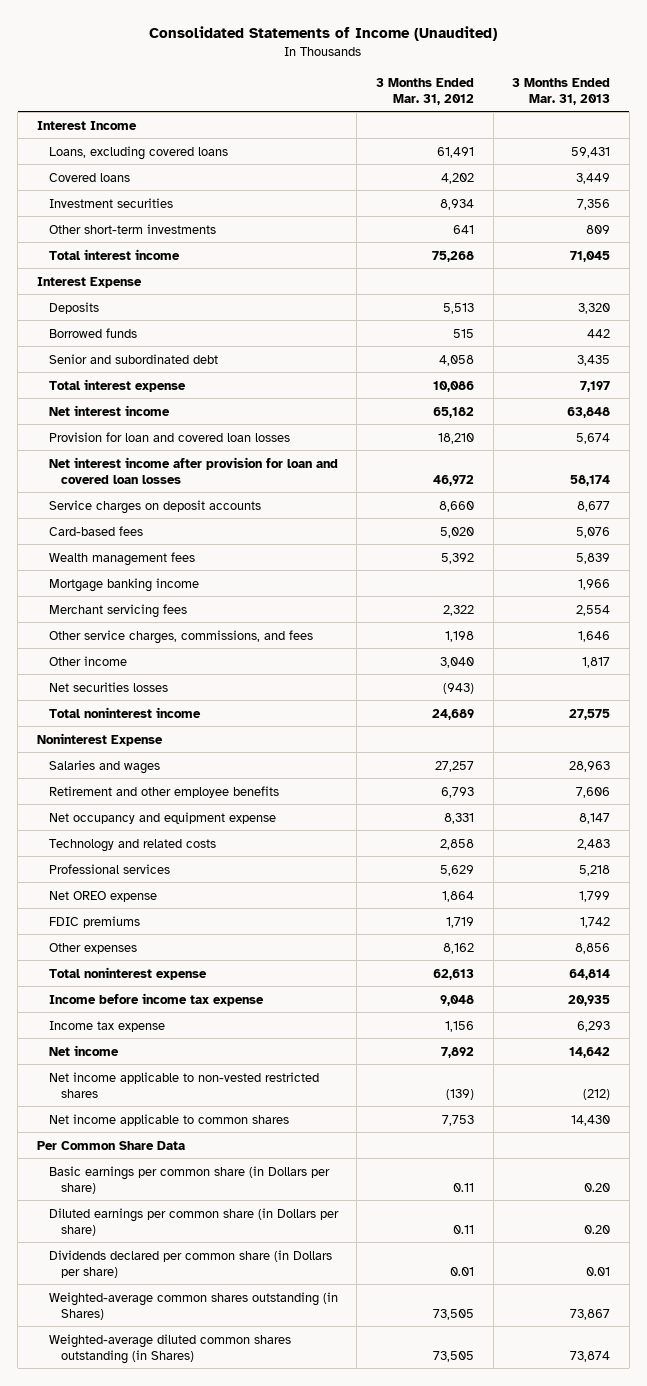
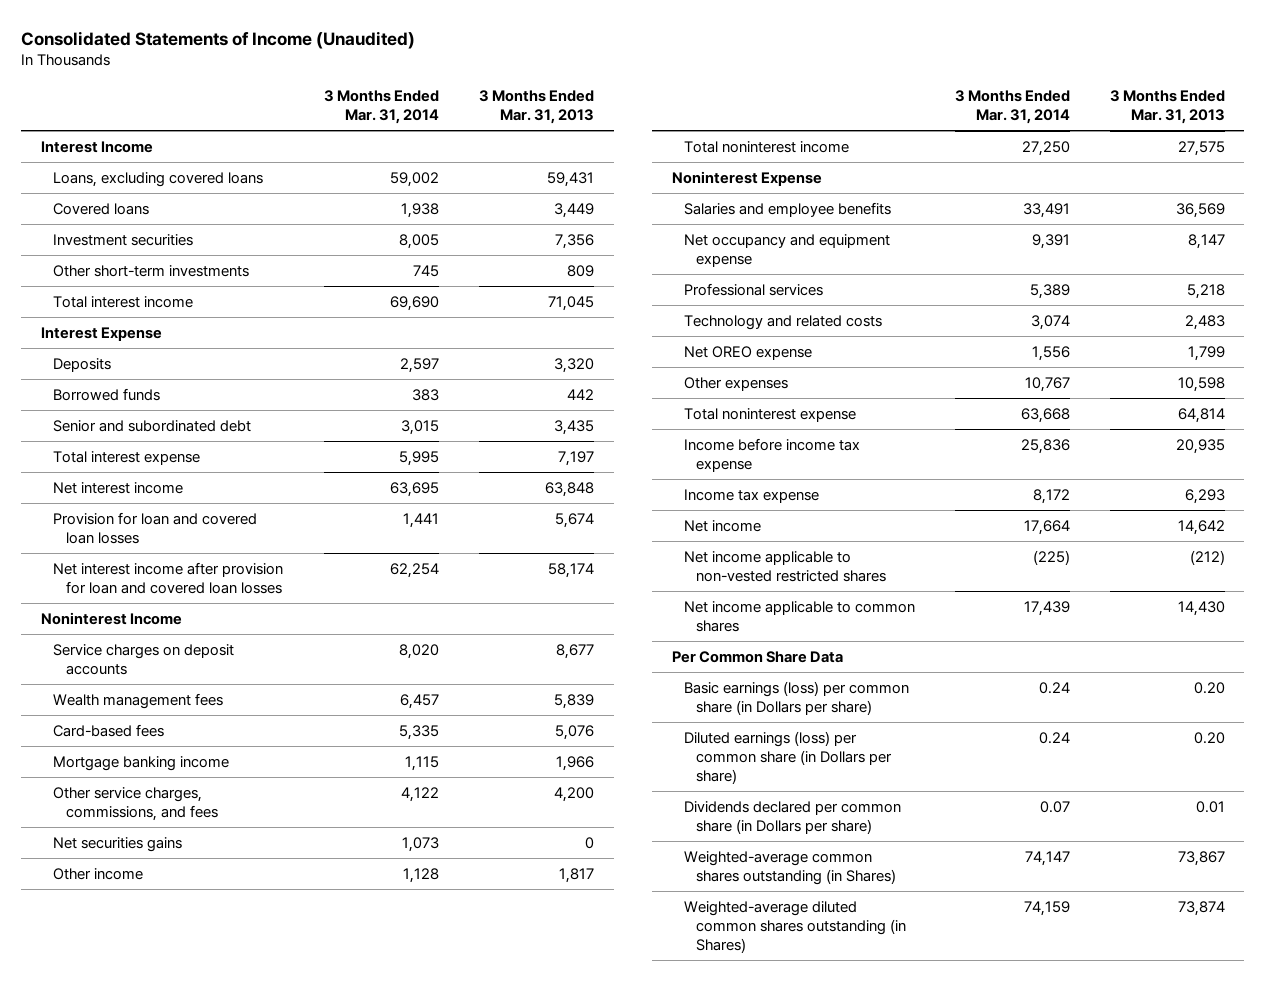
- | 3 Months Ended Mar. 31, 2012 | 3 Months Ended Mar. 31, 2013
+ | 3 Months Ended Mar. 31, 2014 | 3 Months Ended Mar. 31, 2013
+ Noninterest Income
moved down: Card-based fees | 5,335 | 5,076
- Merchant servicing fees | 2,322 | 2,554
- Other service charges, commissions, and fees | 1,198 | 1,646
+ Other service charges, commissions, and fees | 4,122 | 4,200
+ Net securities gains | 1,073 | 0
- Net securities losses | (943) |
- Salaries and wages | 27,257 | 28,963
- Retirement and other employee benefits | 6,793 | 7,606
+ Salaries and employee benefits | 33,491 | 36,569
moved down: Technology and related costs | 3,074 | 2,483
- FDIC premiums | 1,719 | 1,742
- Other expenses | 8,162 | 8,856
+ Other expenses | 10,767 | 10,598
- Basic earnings per common share (in Dollars per share) | 0.11 | 0.20
- Diluted earnings per common share (in Dollars per share) | 0.11 | 0.20
+ Basic earnings (loss) per common share (in Dollars per share) | 0.24 | 0.20
+ Diluted earnings (loss) per common share (in Dollars per share) | 0.24 | 0.20

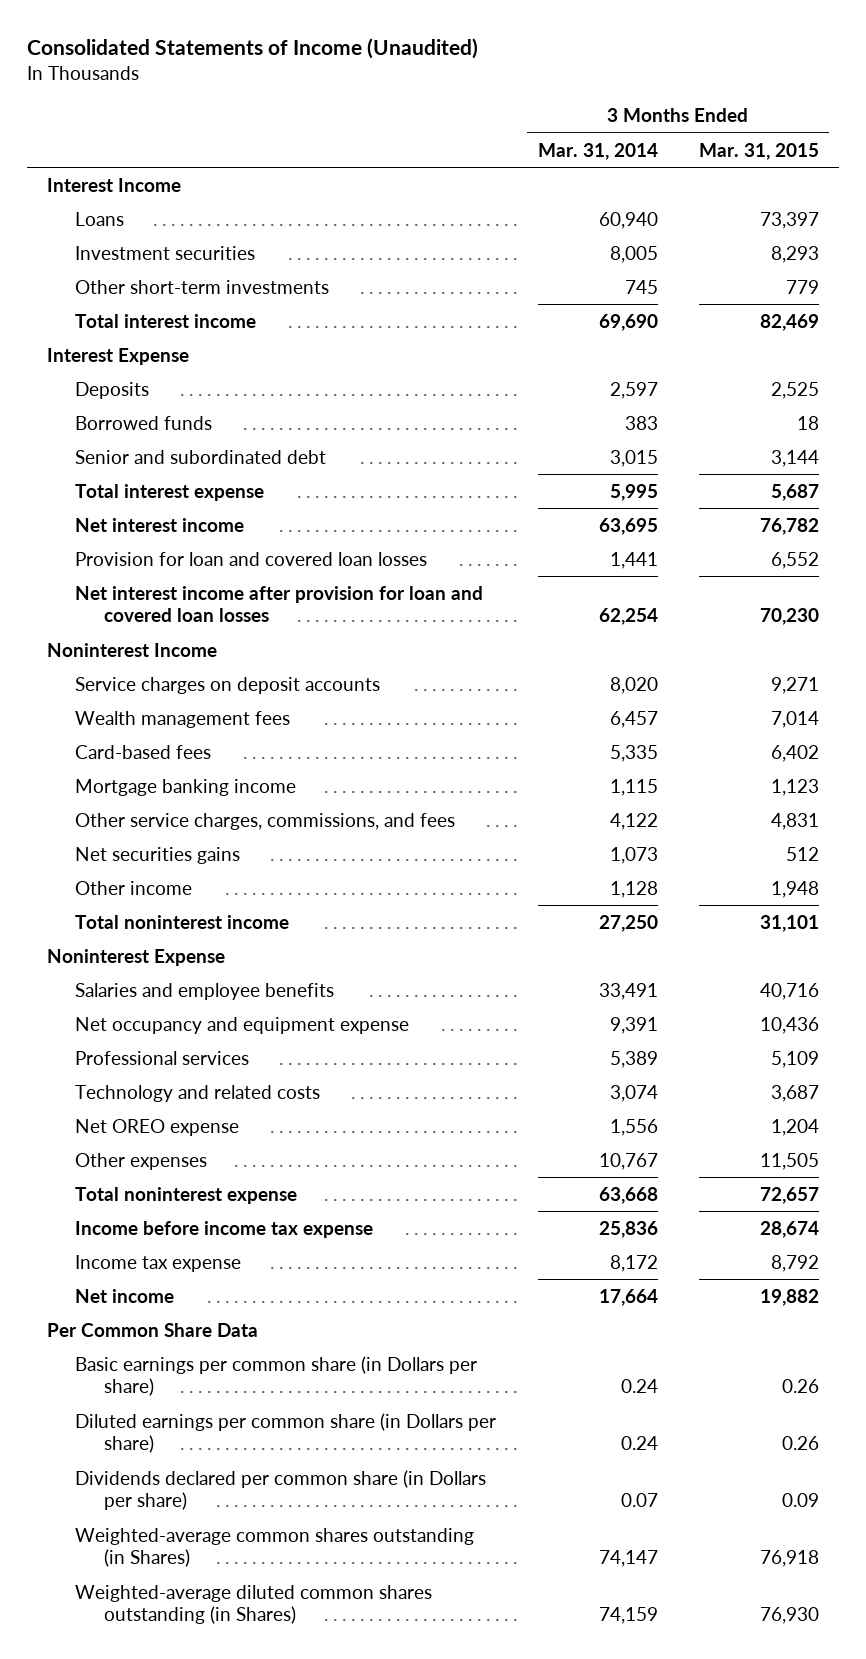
- | 3 Months Ended Mar. 31, 2014 | 3 Months Ended Mar. 31, 2013
+ | 3 Months Ended Mar. 31, 2014 | 3 Months Ended Mar. 31, 2015
- Loans, excluding covered loans | 59,002 | 59,431
- Covered loans | 1,938 | 3,449
+ Loans | 60,940 | 73,397
- Net income applicable to non-vested restricted shares | (225) | (212)
- Net income applicable to common shares | 17,439 | 14,430
- Basic earnings (loss) per common share (in Dollars per share) | 0.24 | 0.20
- Diluted earnings (loss) per common share (in Dollars per share) | 0.24 | 0.20
+ Basic earnings per common share (in Dollars per share) | 0.24 | 0.26
+ Diluted earnings per common share (in Dollars per share) | 0.24 | 0.26

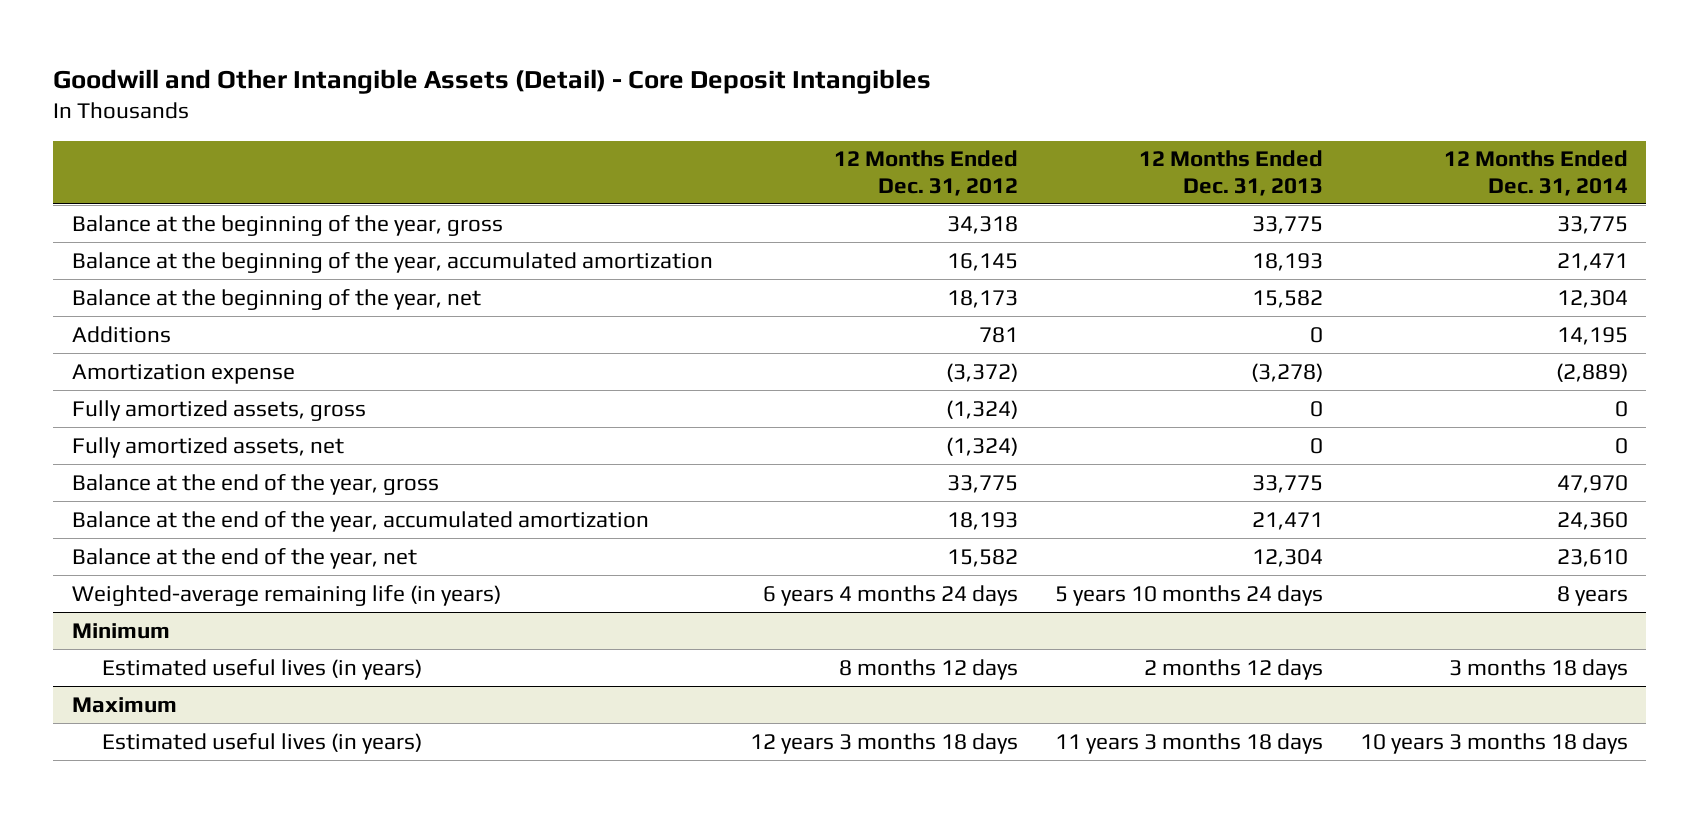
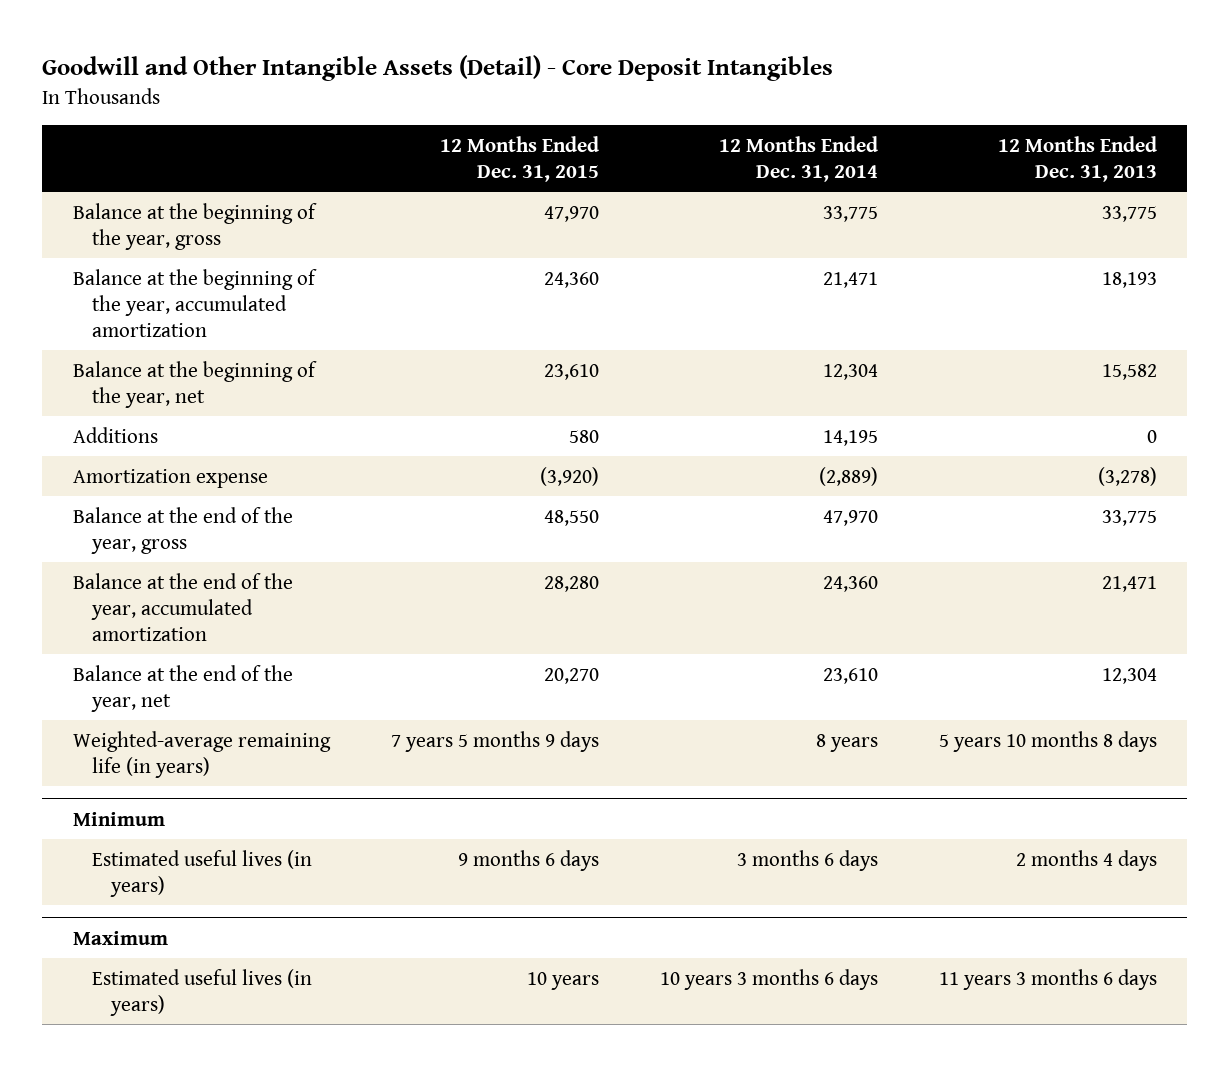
- | 12 Months Ended Dec. 31, 2012 | 12 Months Ended Dec. 31, 2013 | 12 Months Ended Dec. 31, 2014
+ | 12 Months Ended Dec. 31, 2015 | 12 Months Ended Dec. 31, 2014 | 12 Months Ended Dec. 31, 2013
- Fully amortized assets, gross | (1,324) | 0 | 0
- Fully amortized assets, net | (1,324) | 0 | 0
- Weighted-average remaining life (in years) | 6 years 4 months 24 days | 5 years 10 months 24 days | 8 years
+ Weighted-average remaining life (in years) | 7 years 5 months 9 days | 8 years | 5 years 10 months 8 days
@ Minimum
- Estimated useful lives (in years) | 8 months 12 days | 2 months 12 days | 3 months 18 days
+ Estimated useful lives (in years) | 9 months 6 days | 3 months 6 days | 2 months 4 days
@ Maximum
- Estimated useful lives (in years) | 12 years 3 months 18 days | 11 years 3 months 18 days | 10 years 3 months 18 days
+ Estimated useful lives (in years) | 10 years | 10 years 3 months 6 days | 11 years 3 months 6 days

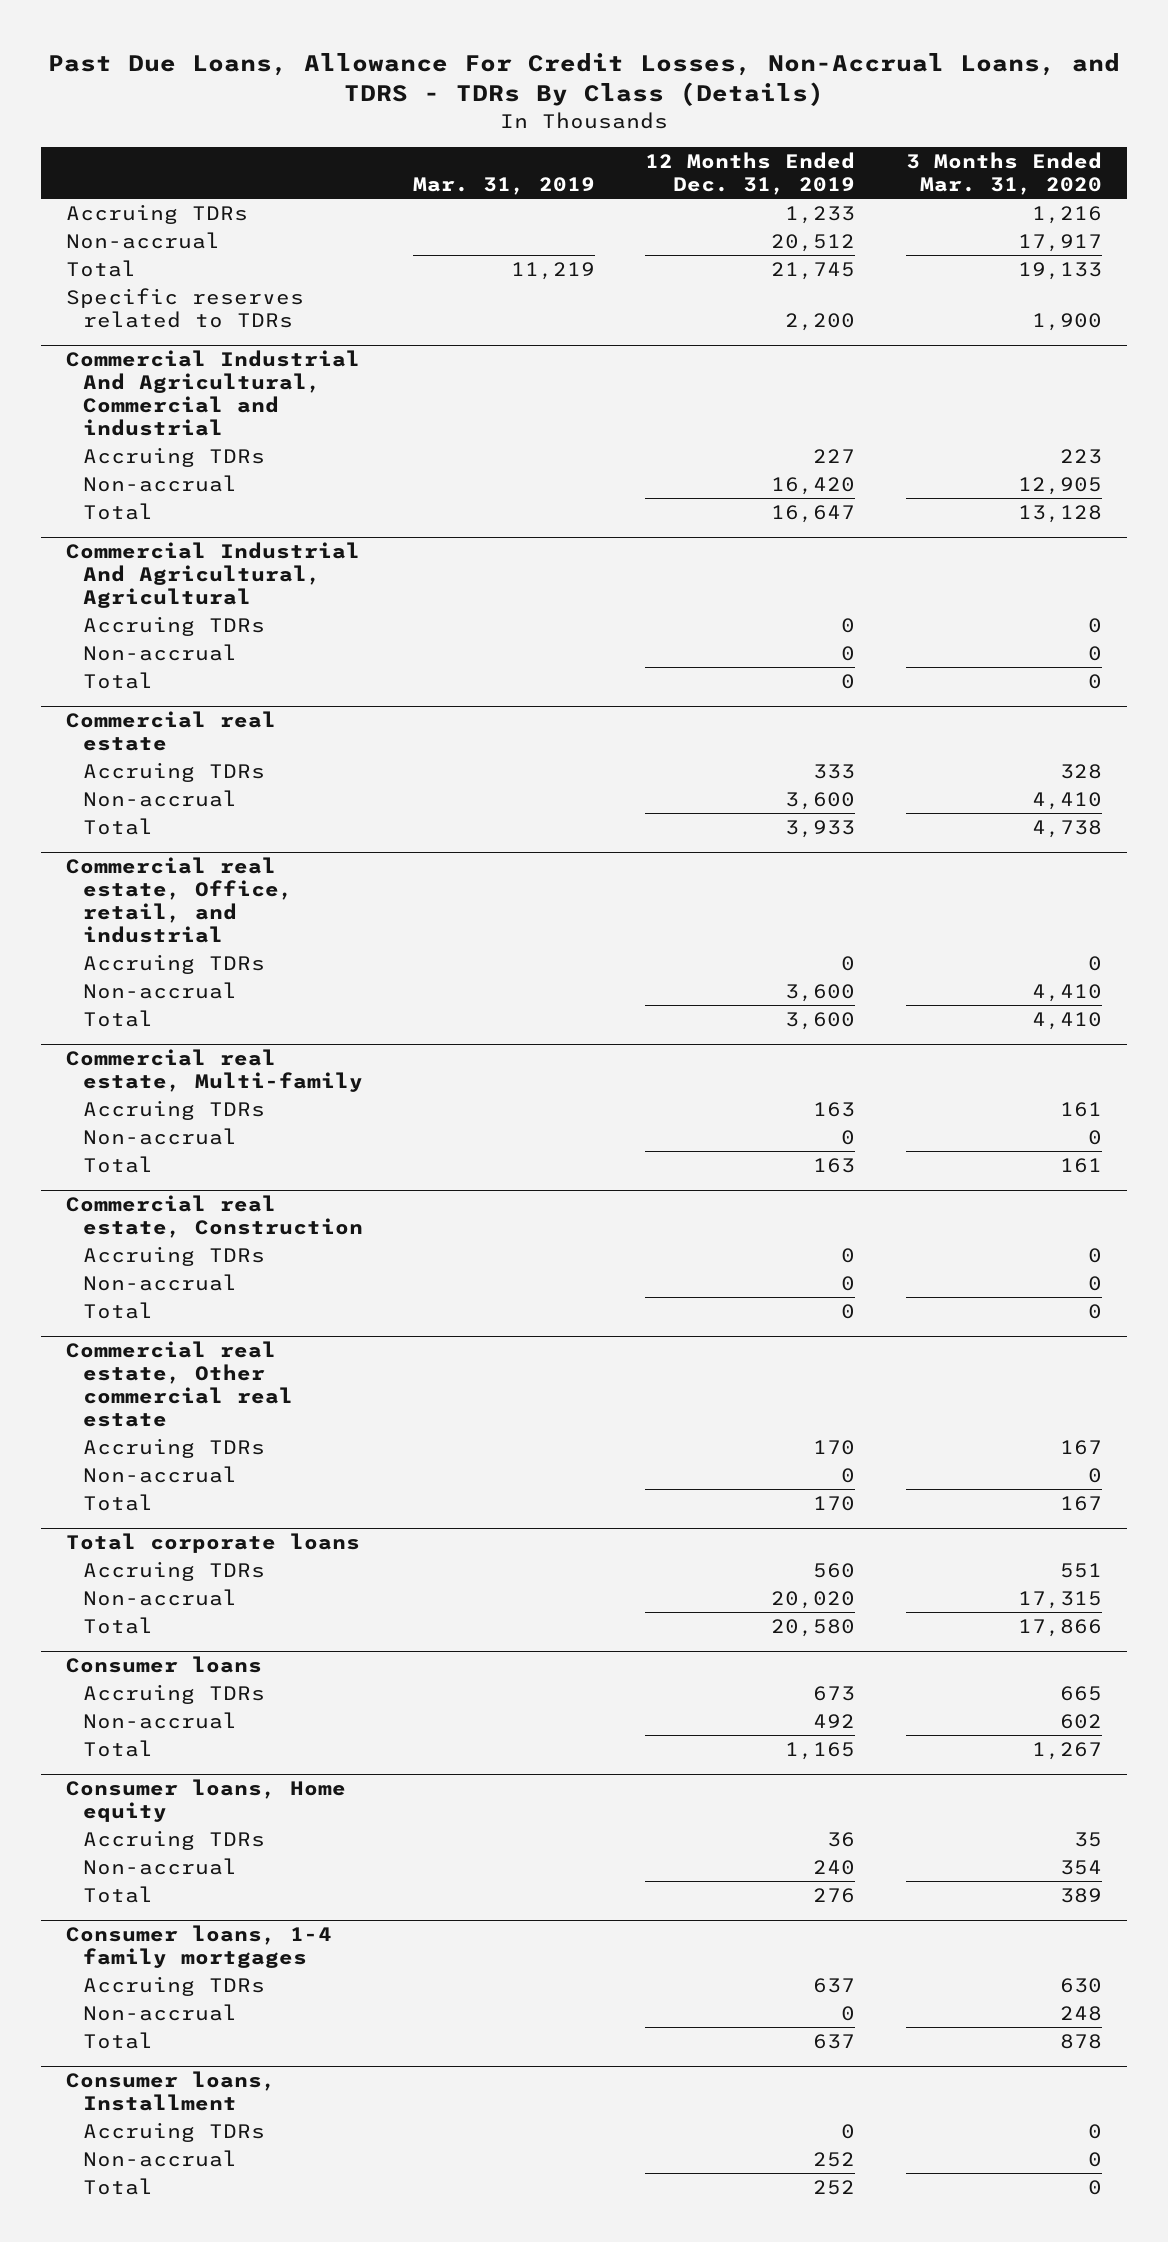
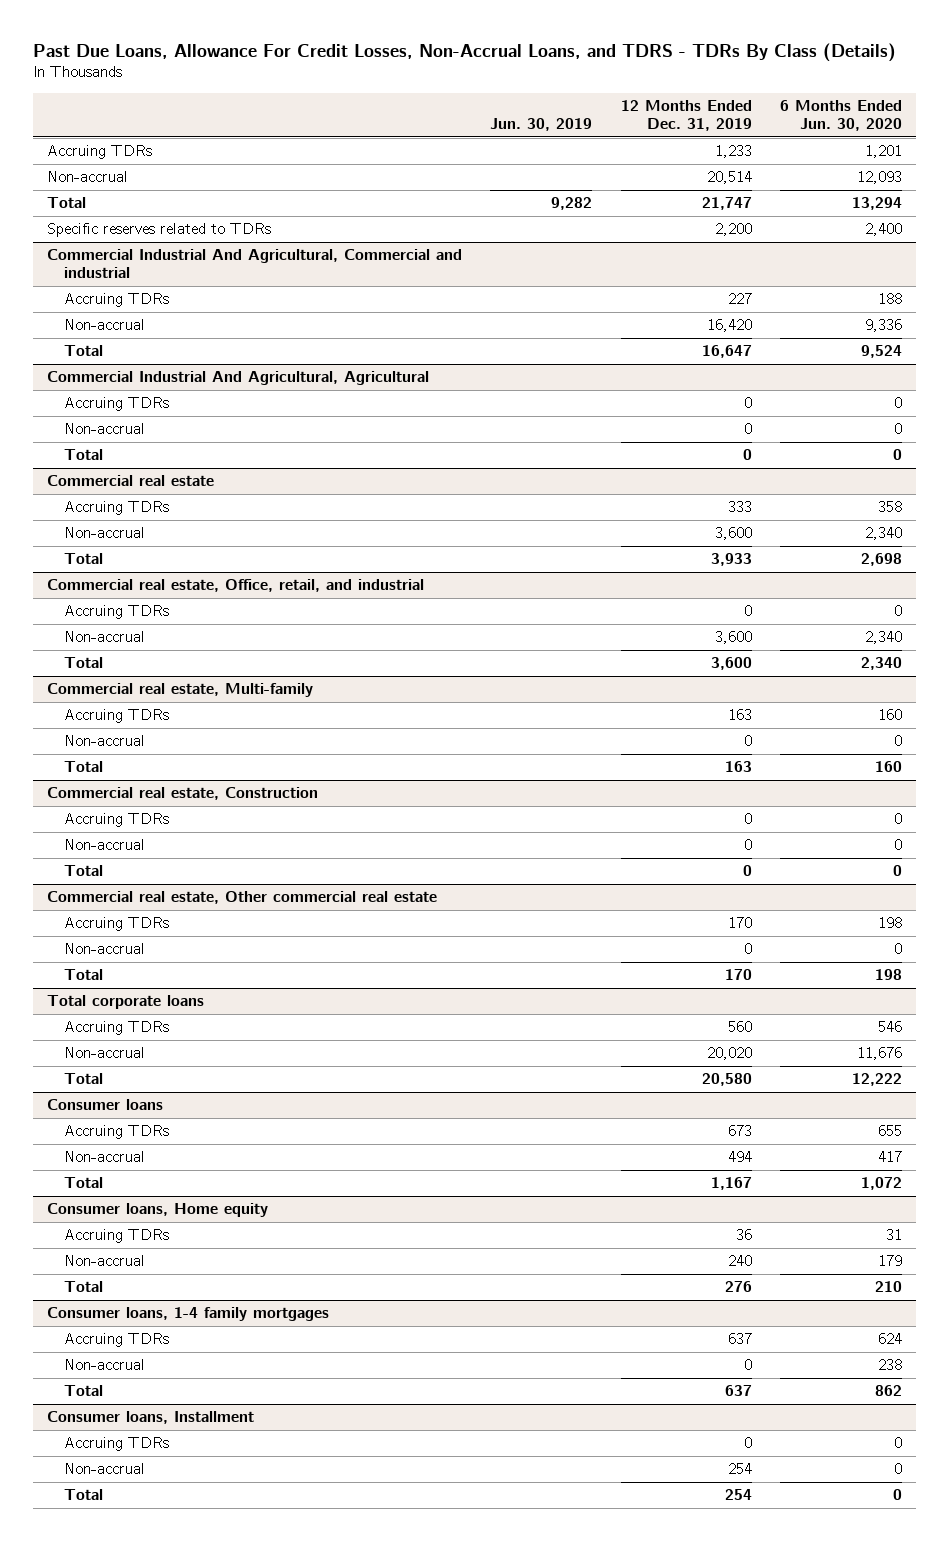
- | Mar. 31, 2019 | 12 Months Ended Dec. 31, 2019 | 3 Months Ended Mar. 31, 2020
+ | Jun. 30, 2019 | 12 Months Ended Dec. 31, 2019 | 6 Months Ended Jun. 30, 2020
- Non-accrual | | 20,512 | 17,917
- Total | 11,219 | 21,745 | 19,133
+ Non-accrual | | 20,514 | 12,093
+ Total | 9,282 | 21,747 | 13,294
@ Consumer loans
- Non-accrual | | 492 | 602
- Total | | 1,165 | 1,267
+ Non-accrual | | 494 | 417
+ Total | | 1,167 | 1,072
@ Consumer loans, Installment
- Non-accrual | | 252 | 0
- Total | | 252 | 0
+ Non-accrual | | 254 | 0
+ Total | | 254 | 0

